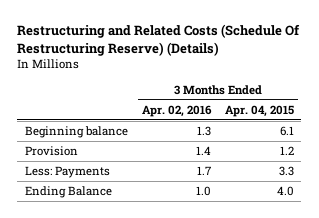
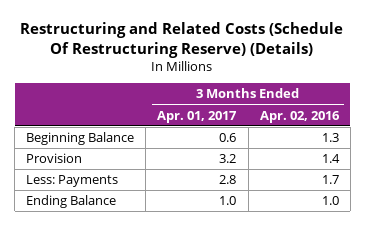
- | 3 Months Ended Apr. 02, 2016 | 3 Months Ended Apr. 04, 2015
+ | 3 Months Ended Apr. 01, 2017 | 3 Months Ended Apr. 02, 2016
- Beginning balance | 1.3 | 6.1
+ Beginning Balance | 0.6 | 1.3

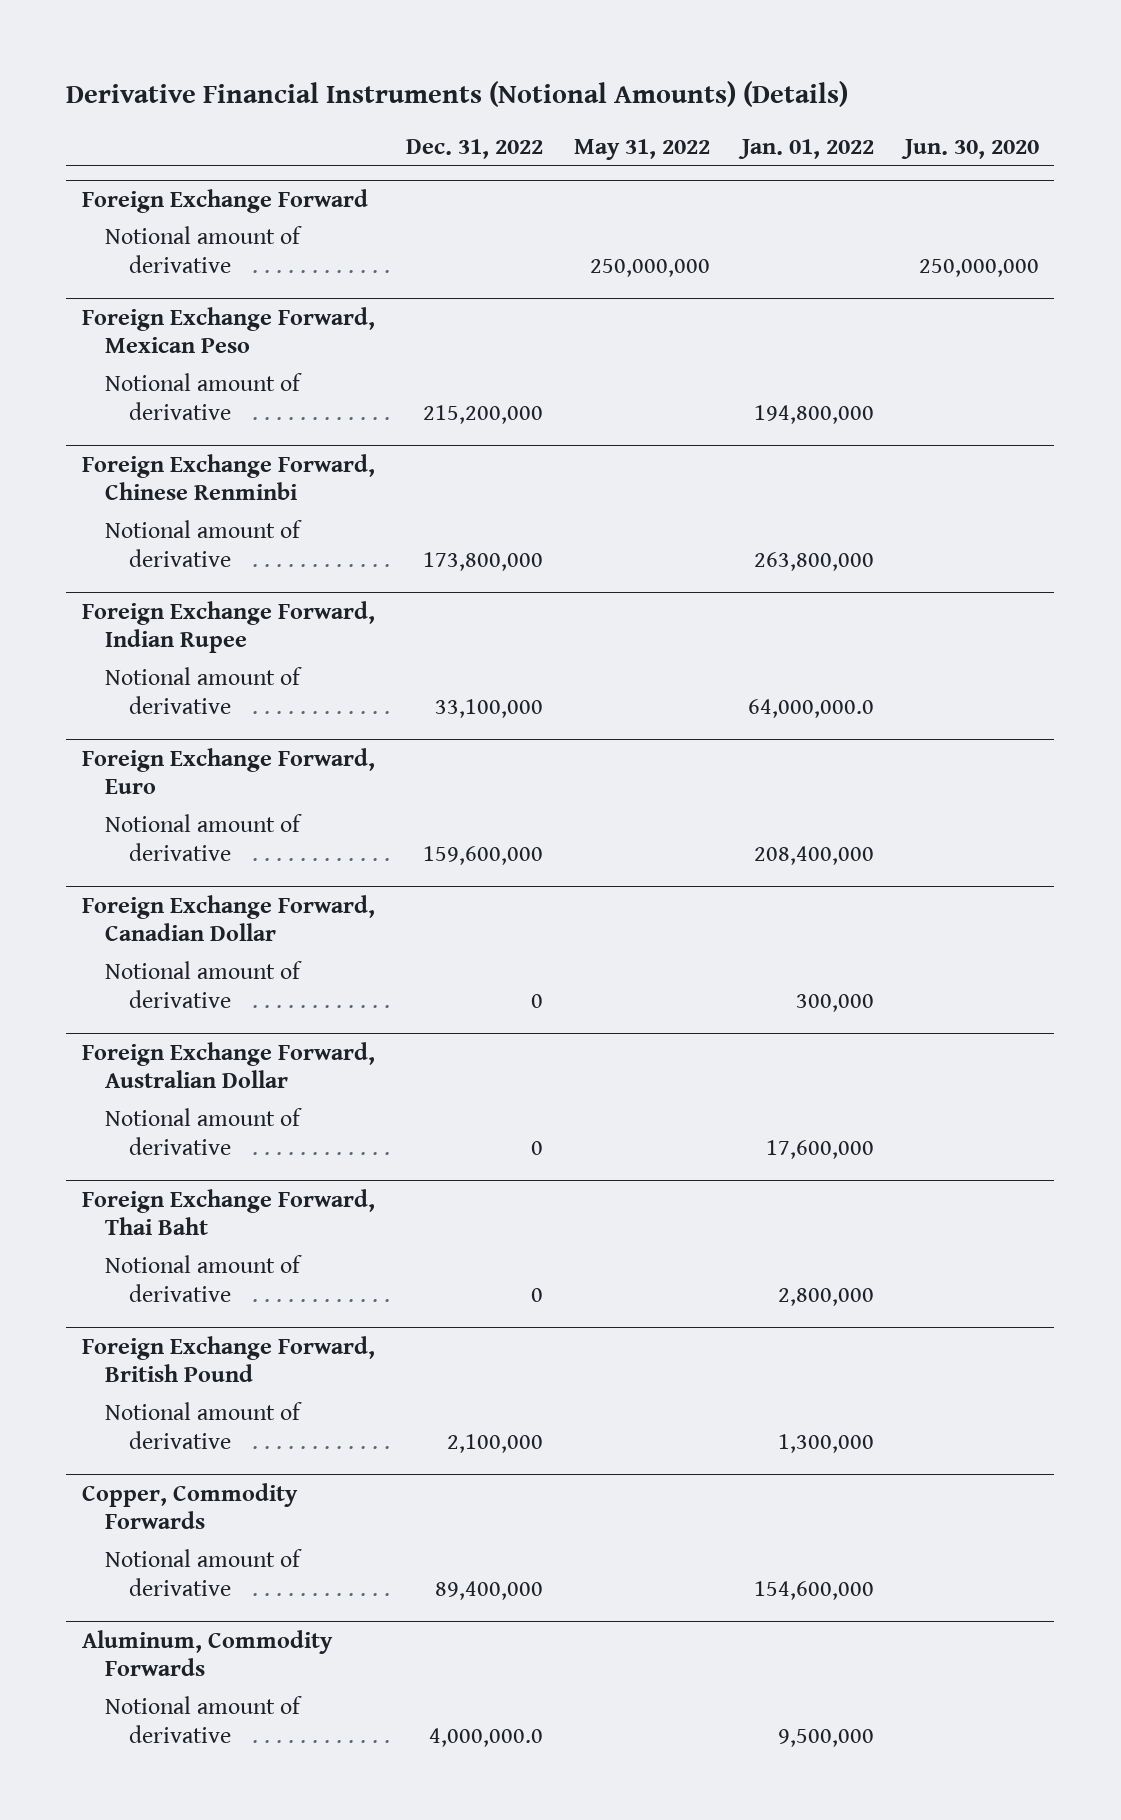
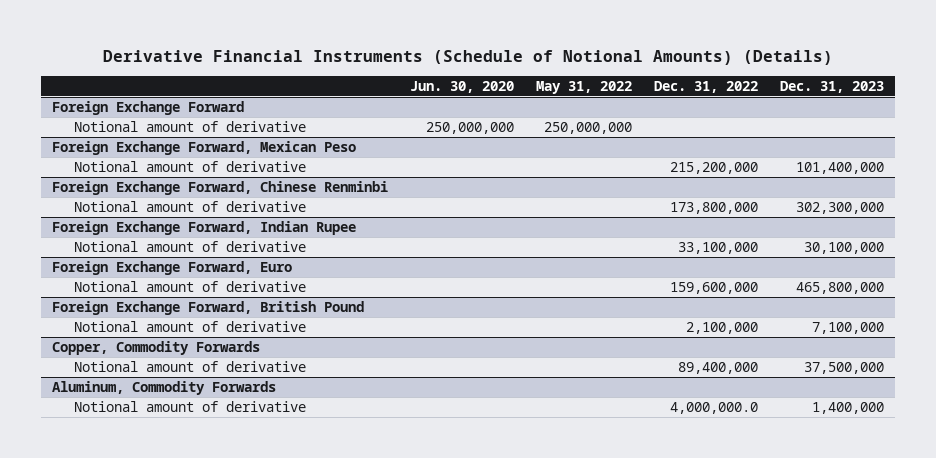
- Derivative Financial Instruments (Notional Amounts) (Details)
+ Derivative Financial Instruments (Schedule of Notional Amounts) (Details)
- | Dec. 31, 2022 | May 31, 2022 | Jan. 01, 2022 | Jun. 30, 2020
+ | Jun. 30, 2020 | May 31, 2022 | Dec. 31, 2022 | Dec. 31, 2023
- Foreign Exchange Forward, Canadian Dollar
- Notional amount of derivative | 0 | | 300,000 |
- Foreign Exchange Forward, Australian Dollar
- Notional amount of derivative | 0 | | 17,600,000 |
- Foreign Exchange Forward, Thai Baht
- Notional amount of derivative | 0 | | 2,800,000 |

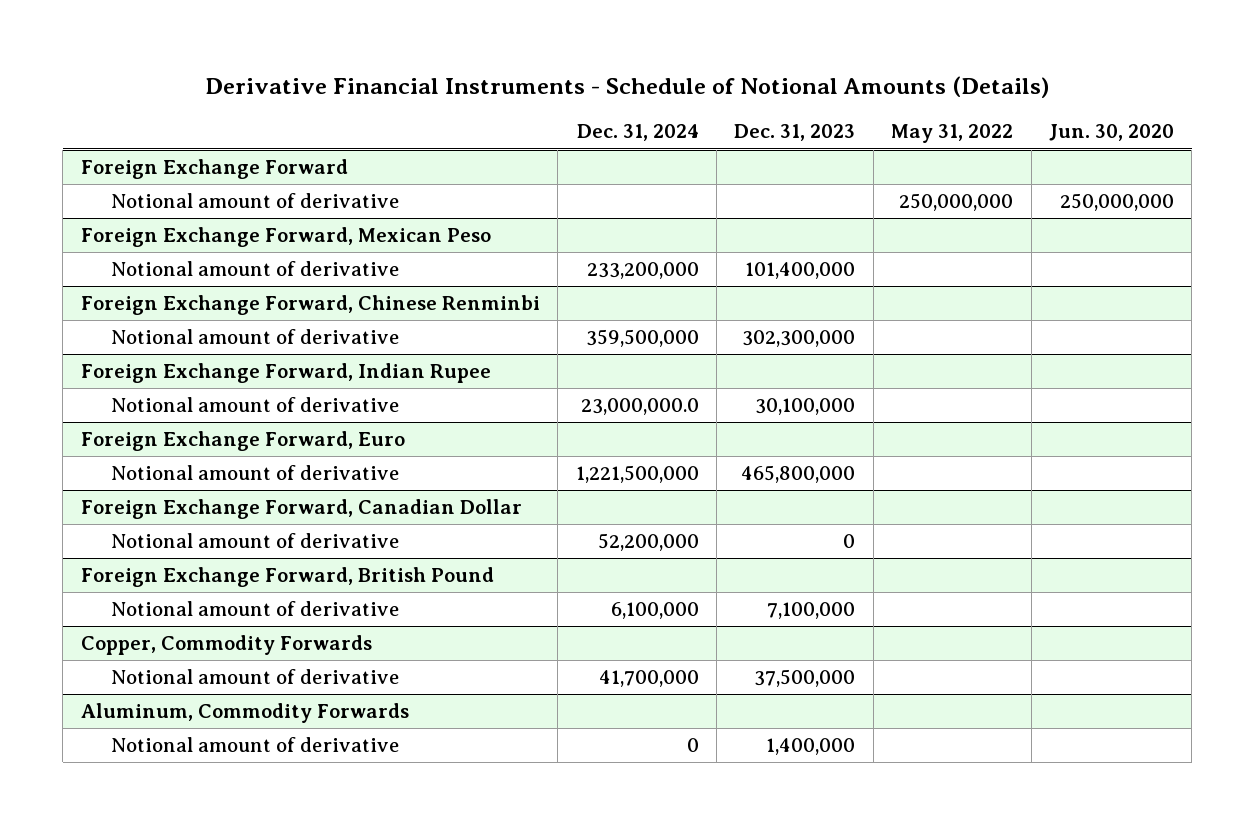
- Derivative Financial Instruments (Schedule of Notional Amounts) (Details)
+ Derivative Financial Instruments - Schedule of Notional Amounts (Details)
- | Jun. 30, 2020 | May 31, 2022 | Dec. 31, 2022 | Dec. 31, 2023
+ | Dec. 31, 2024 | Dec. 31, 2023 | May 31, 2022 | Jun. 30, 2020
+ Foreign Exchange Forward, Canadian Dollar
+ Notional amount of derivative | 52,200,000 | 0 | |

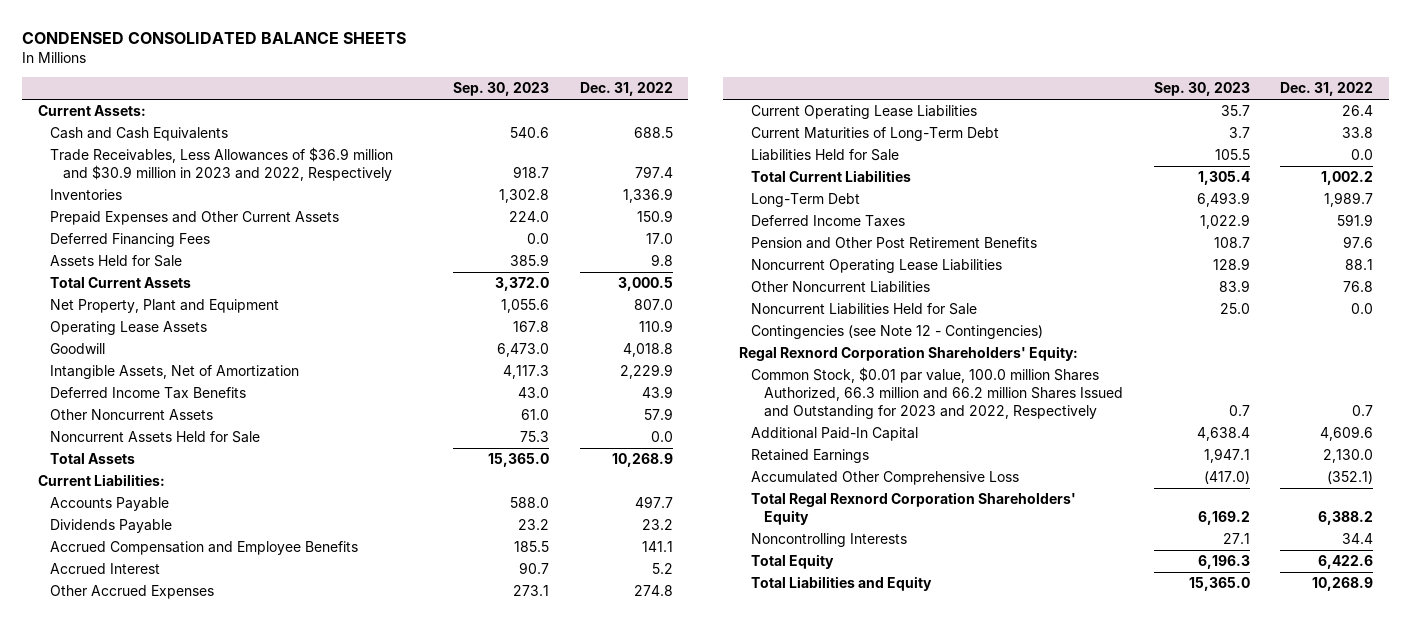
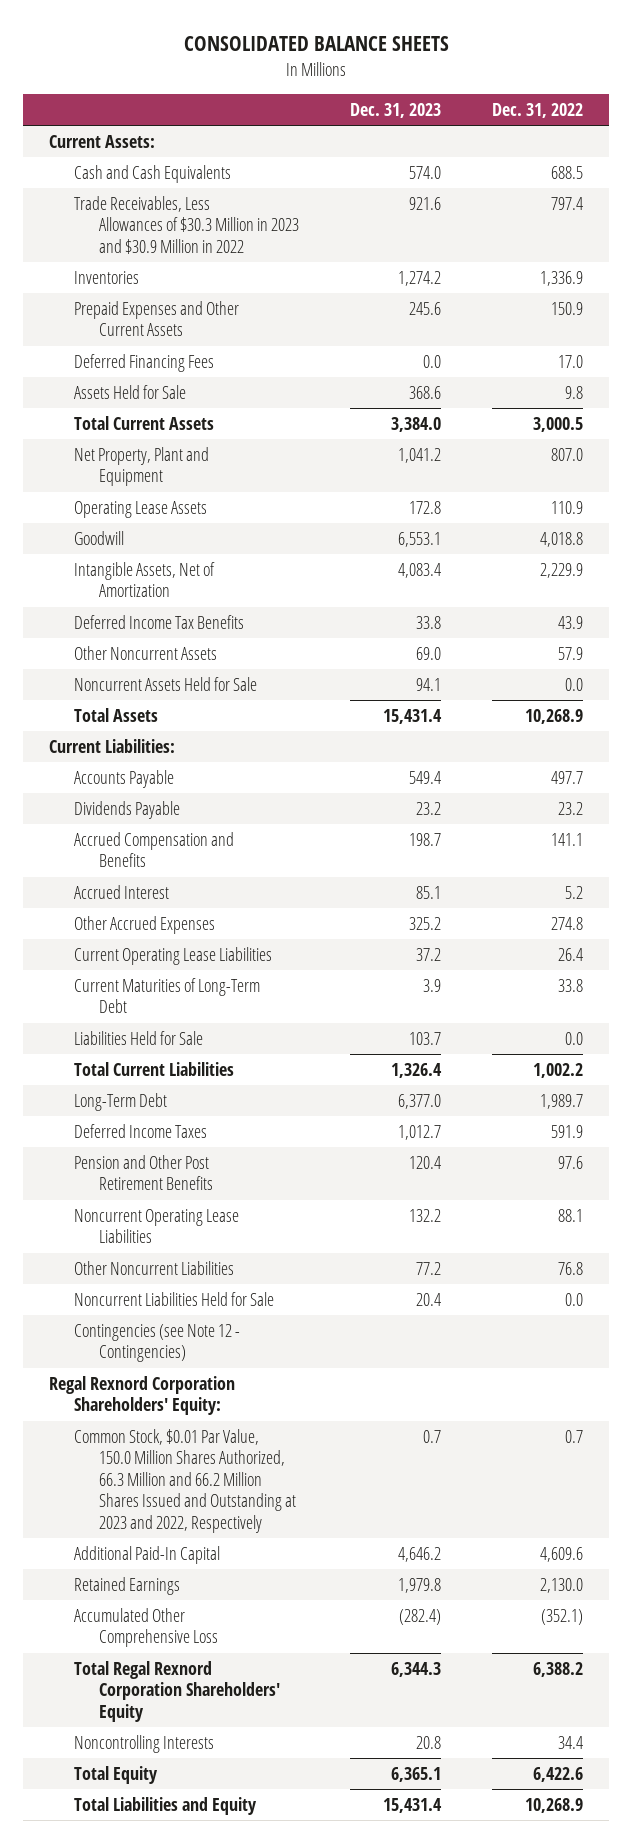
- CONDENSED CONSOLIDATED BALANCE SHEETS
+ CONSOLIDATED BALANCE SHEETS
- | Sep. 30, 2023 | Dec. 31, 2022
+ | Dec. 31, 2023 | Dec. 31, 2022
- Trade Receivables, Less Allowances of $36.9 million and $30.9 million in 2023 and 2022, Respectively | 918.7 | 797.4
+ Trade Receivables, Less Allowances of $30.3 Million in 2023 and $30.9 Million in 2022 | 921.6 | 797.4
- Accrued Compensation and Employee Benefits | 185.5 | 141.1
+ Accrued Compensation and Benefits | 198.7 | 141.1
- Common Stock, $0.01 par value, 100.0 million Shares Authorized, 66.3 million and 66.2 million Shares Issued and Outstanding for 2023 and 2022, Respectively | 0.7 | 0.7
+ Common Stock, $0.01 Par Value, 150.0 Million Shares Authorized, 66.3 Million and 66.2 Million Shares Issued and Outstanding at 2023 and 2022, Respectively | 0.7 | 0.7

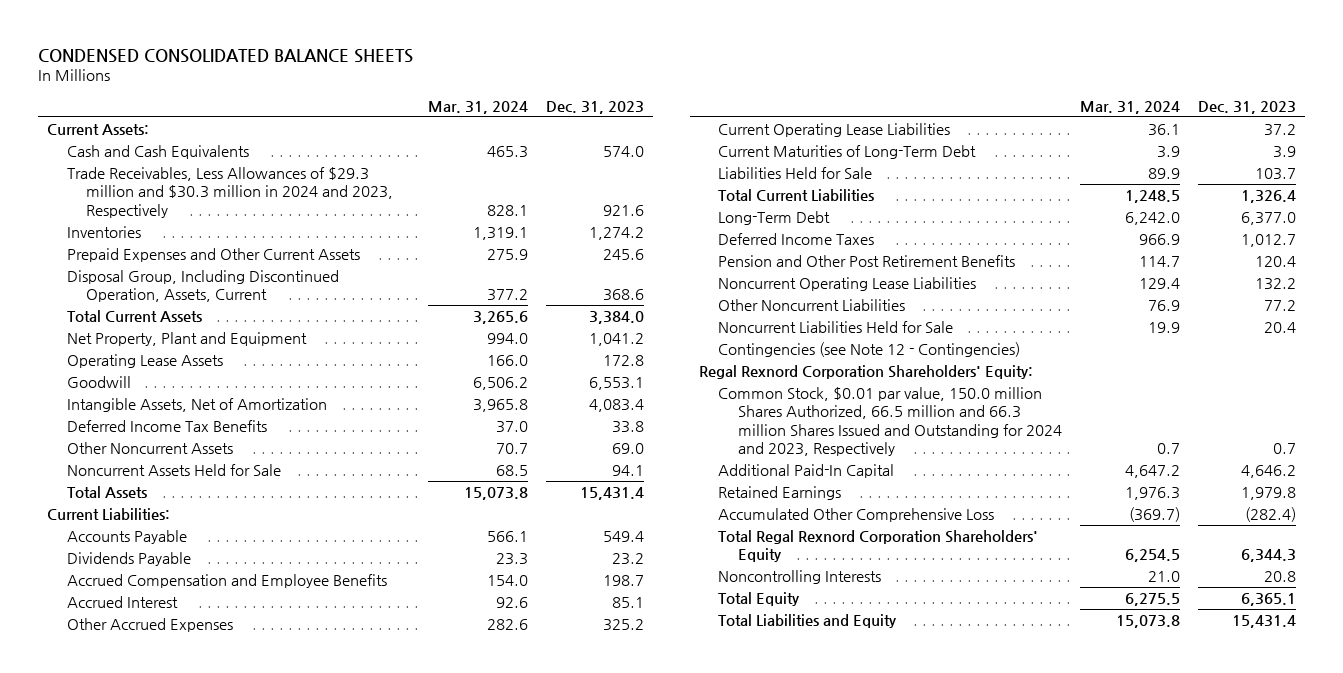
- CONSOLIDATED BALANCE SHEETS
+ CONDENSED CONSOLIDATED BALANCE SHEETS
- | Dec. 31, 2023 | Dec. 31, 2022
+ | Mar. 31, 2024 | Dec. 31, 2023
- Trade Receivables, Less Allowances of $30.3 Million in 2023 and $30.9 Million in 2022 | 921.6 | 797.4
+ Trade Receivables, Less Allowances of $29.3 million and $30.3 million in 2024 and 2023, Respectively | 828.1 | 921.6
- Deferred Financing Fees | 0.0 | 17.0
- Assets Held for Sale | 368.6 | 9.8
+ Disposal Group, Including Discontinued Operation, Assets, Current | 377.2 | 368.6
- Accrued Compensation and Benefits | 198.7 | 141.1
+ Accrued Compensation and Employee Benefits | 154.0 | 198.7
- Common Stock, $0.01 Par Value, 150.0 Million Shares Authorized, 66.3 Million and 66.2 Million Shares Issued and Outstanding at 2023 and 2022, Respectively | 0.7 | 0.7
+ Common Stock, $0.01 par value, 150.0 million Shares Authorized, 66.5 million and 66.3 million Shares Issued and Outstanding for 2024 and 2023, Respectively | 0.7 | 0.7

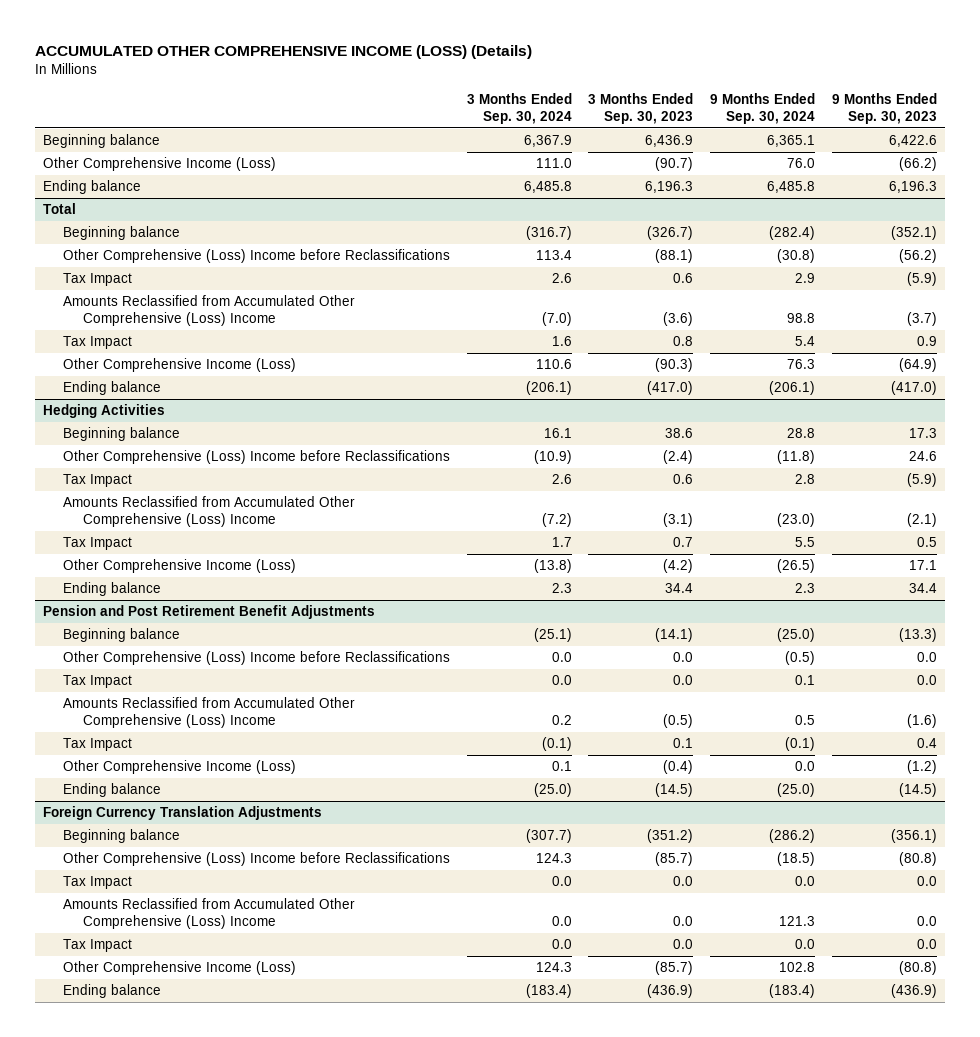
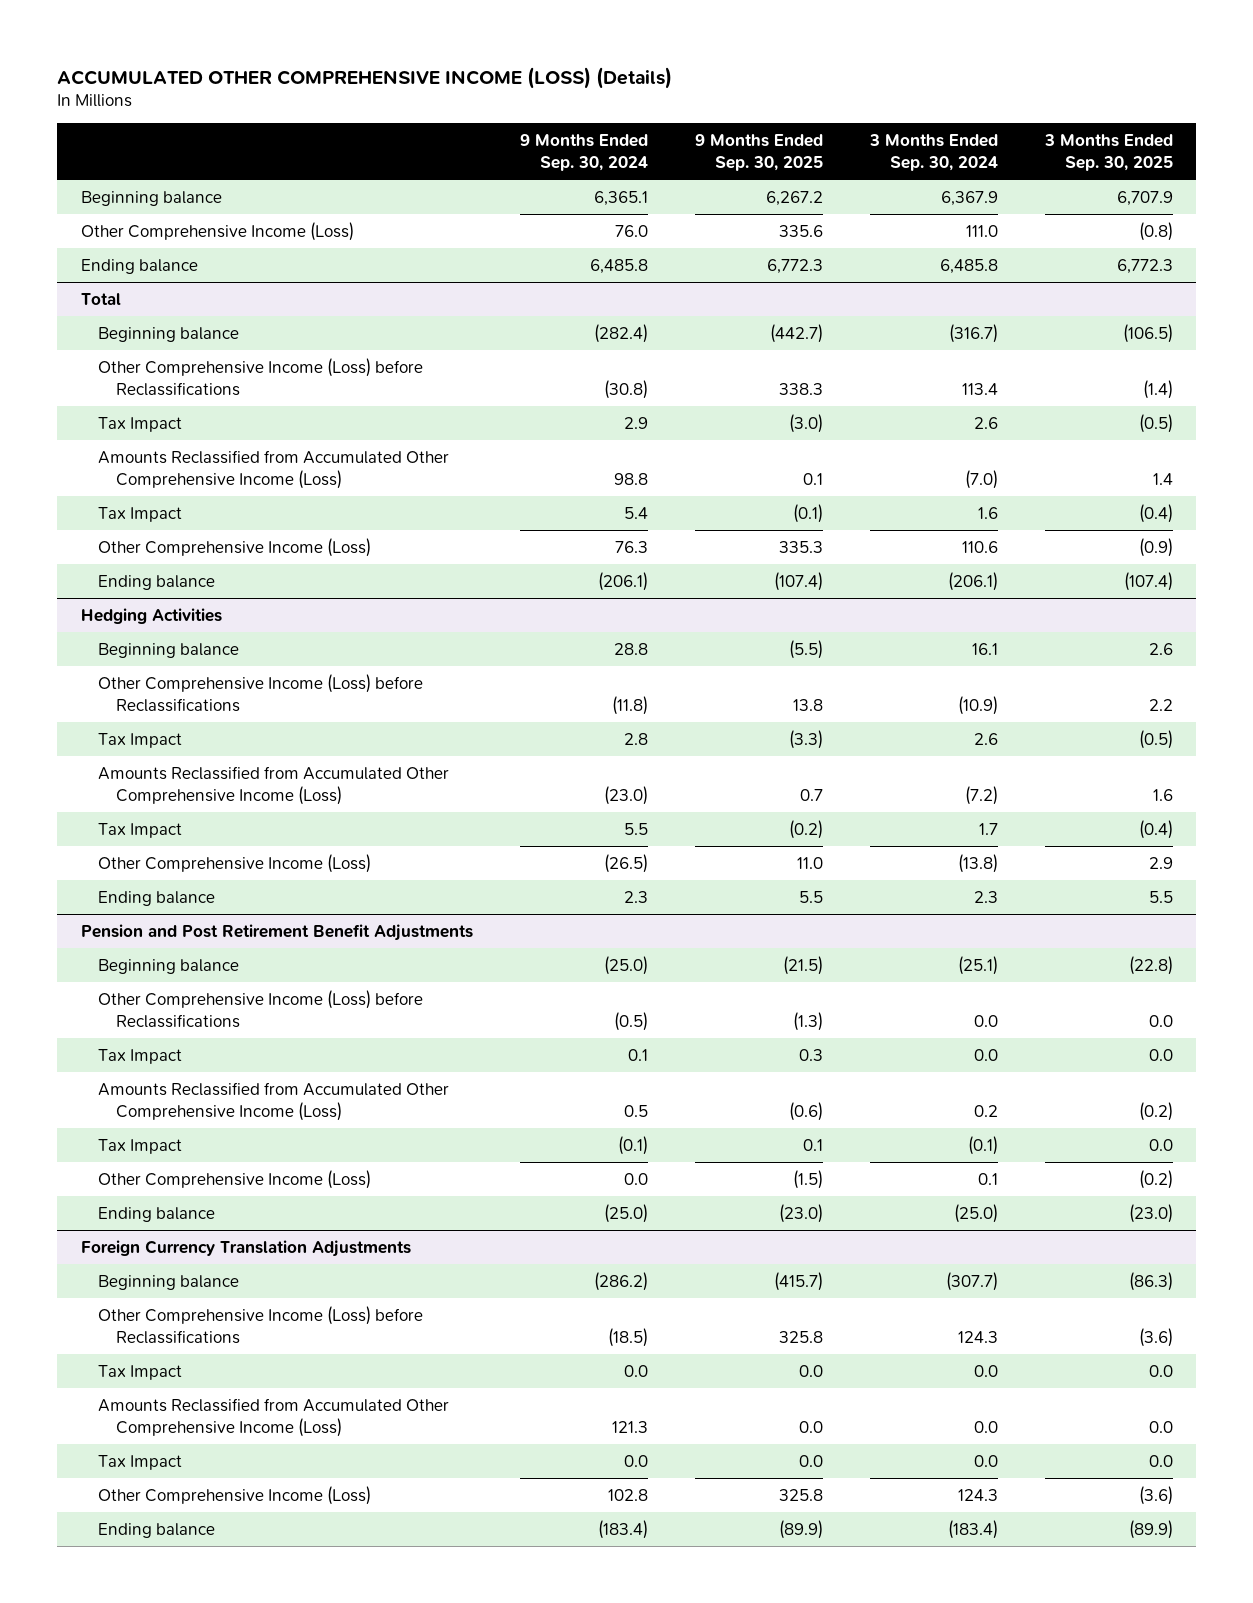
- | 3 Months Ended Sep. 30, 2024 | 3 Months Ended Sep. 30, 2023 | 9 Months Ended Sep. 30, 2024 | 9 Months Ended Sep. 30, 2023
+ | 9 Months Ended Sep. 30, 2024 | 9 Months Ended Sep. 30, 2025 | 3 Months Ended Sep. 30, 2024 | 3 Months Ended Sep. 30, 2025
@ Total
- Other Comprehensive (Loss) Income before Reclassifications | 113.4 | (88.1) | (30.8) | (56.2)
+ Other Comprehensive Income (Loss) before Reclassifications | (30.8) | 338.3 | 113.4 | (1.4)
- Amounts Reclassified from Accumulated Other Comprehensive (Loss) Income | (7.0) | (3.6) | 98.8 | (3.7)
+ Amounts Reclassified from Accumulated Other Comprehensive Income (Loss) | 98.8 | 0.1 | (7.0) | 1.4
@ Hedging Activities
- Other Comprehensive (Loss) Income before Reclassifications | (10.9) | (2.4) | (11.8) | 24.6
+ Other Comprehensive Income (Loss) before Reclassifications | (11.8) | 13.8 | (10.9) | 2.2
- Amounts Reclassified from Accumulated Other Comprehensive (Loss) Income | (7.2) | (3.1) | (23.0) | (2.1)
+ Amounts Reclassified from Accumulated Other Comprehensive Income (Loss) | (23.0) | 0.7 | (7.2) | 1.6
@ Pension and Post Retirement Benefit Adjustments
- Other Comprehensive (Loss) Income before Reclassifications | 0.0 | 0.0 | (0.5) | 0.0
+ Other Comprehensive Income (Loss) before Reclassifications | (0.5) | (1.3) | 0.0 | 0.0
- Amounts Reclassified from Accumulated Other Comprehensive (Loss) Income | 0.2 | (0.5) | 0.5 | (1.6)
+ Amounts Reclassified from Accumulated Other Comprehensive Income (Loss) | 0.5 | (0.6) | 0.2 | (0.2)
@ Foreign Currency Translation Adjustments
- Other Comprehensive (Loss) Income before Reclassifications | 124.3 | (85.7) | (18.5) | (80.8)
+ Other Comprehensive Income (Loss) before Reclassifications | (18.5) | 325.8 | 124.3 | (3.6)
- Amounts Reclassified from Accumulated Other Comprehensive (Loss) Income | 0.0 | 0.0 | 121.3 | 0.0
+ Amounts Reclassified from Accumulated Other Comprehensive Income (Loss) | 121.3 | 0.0 | 0.0 | 0.0

